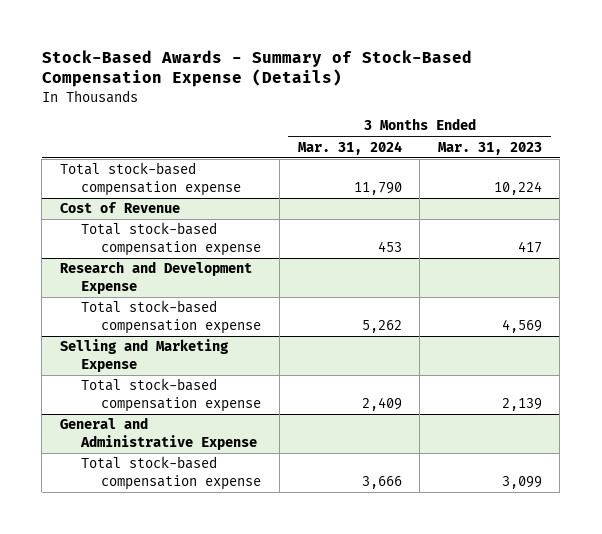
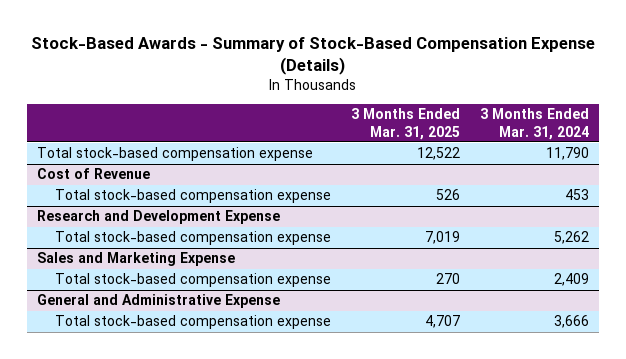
- | 3 Months Ended Mar. 31, 2024 | 3 Months Ended Mar. 31, 2023
+ | 3 Months Ended Mar. 31, 2025 | 3 Months Ended Mar. 31, 2024
- Selling and Marketing Expense
+ Sales and Marketing Expense

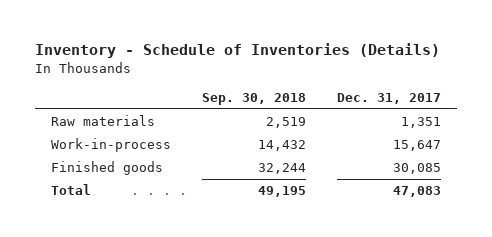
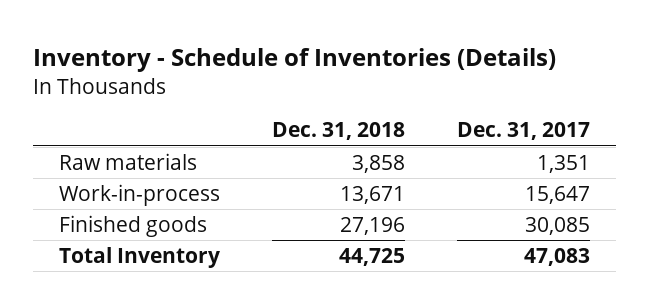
- | Sep. 30, 2018 | Dec. 31, 2017
+ | Dec. 31, 2018 | Dec. 31, 2017
- Total | 49,195 | 47,083
+ Total Inventory | 44,725 | 47,083

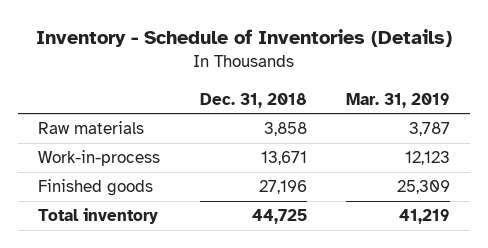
- | Dec. 31, 2018 | Dec. 31, 2017
+ | Dec. 31, 2018 | Mar. 31, 2019
- Total Inventory | 44,725 | 47,083
+ Total inventory | 44,725 | 41,219

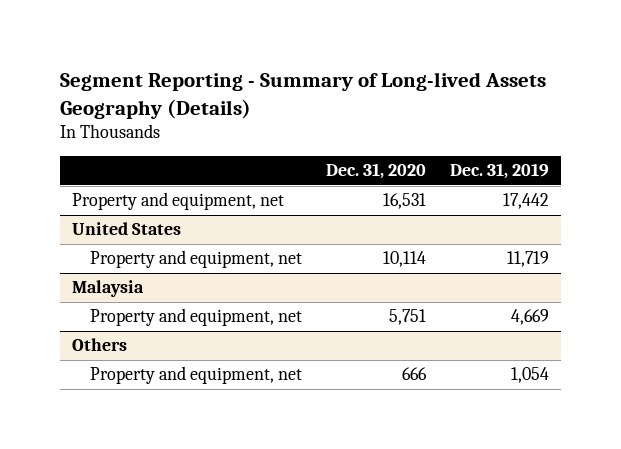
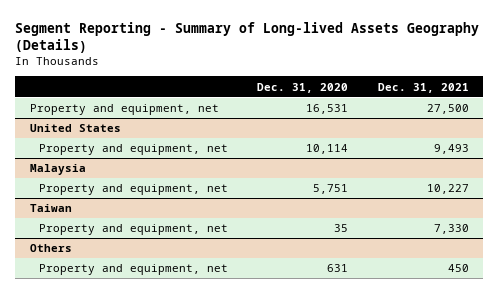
- | Dec. 31, 2020 | Dec. 31, 2019
+ | Dec. 31, 2020 | Dec. 31, 2021
+ Taiwan
+ Property and equipment, net | 35 | 7,330
@ Others
- Property and equipment, net | 666 | 1,054
+ Property and equipment, net | 631 | 450

